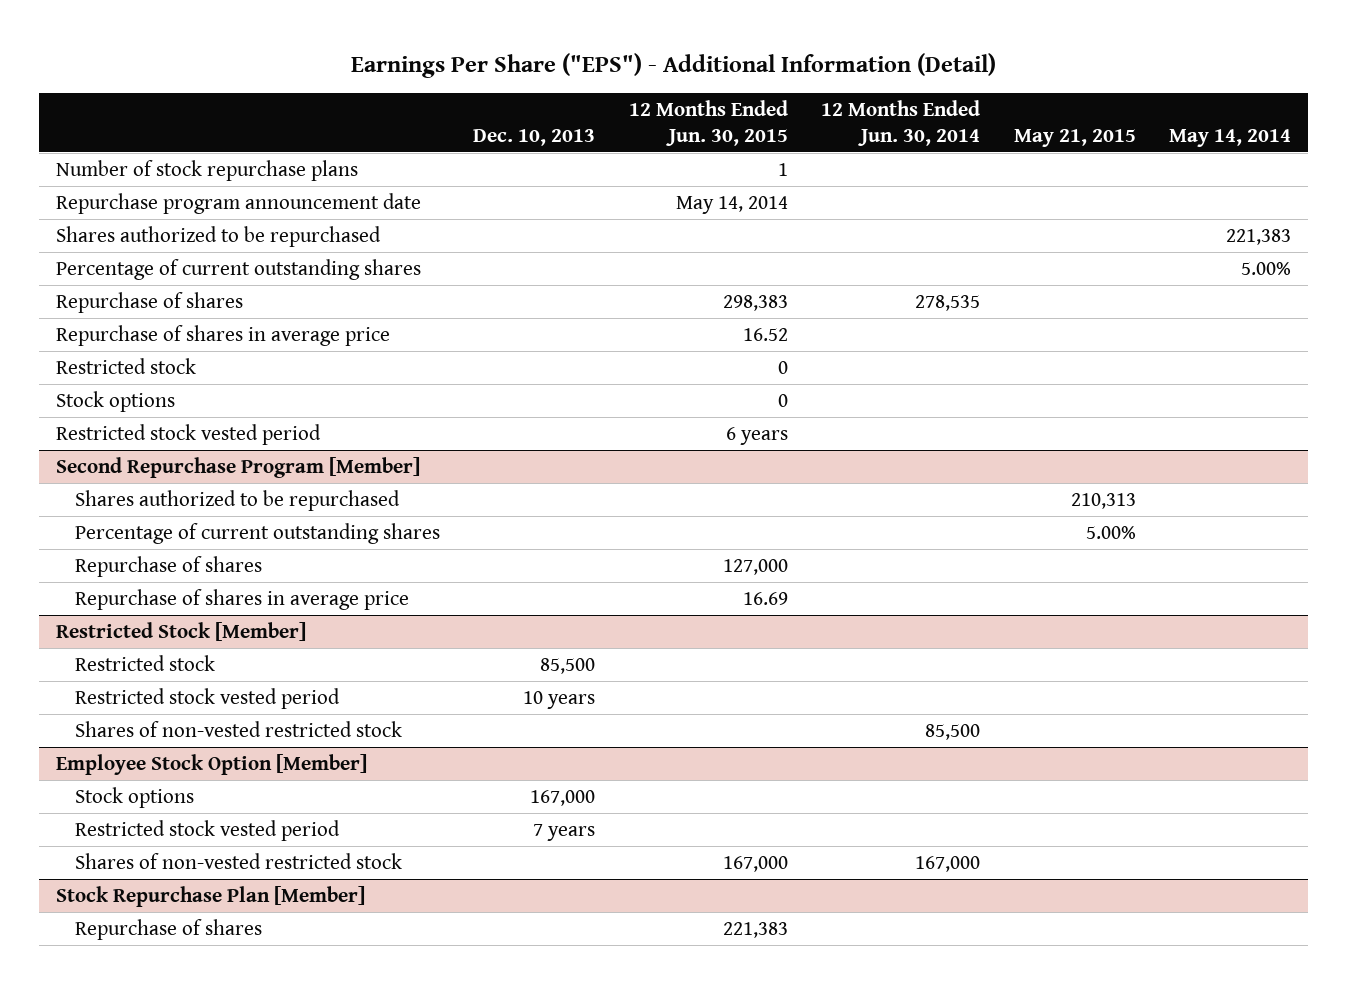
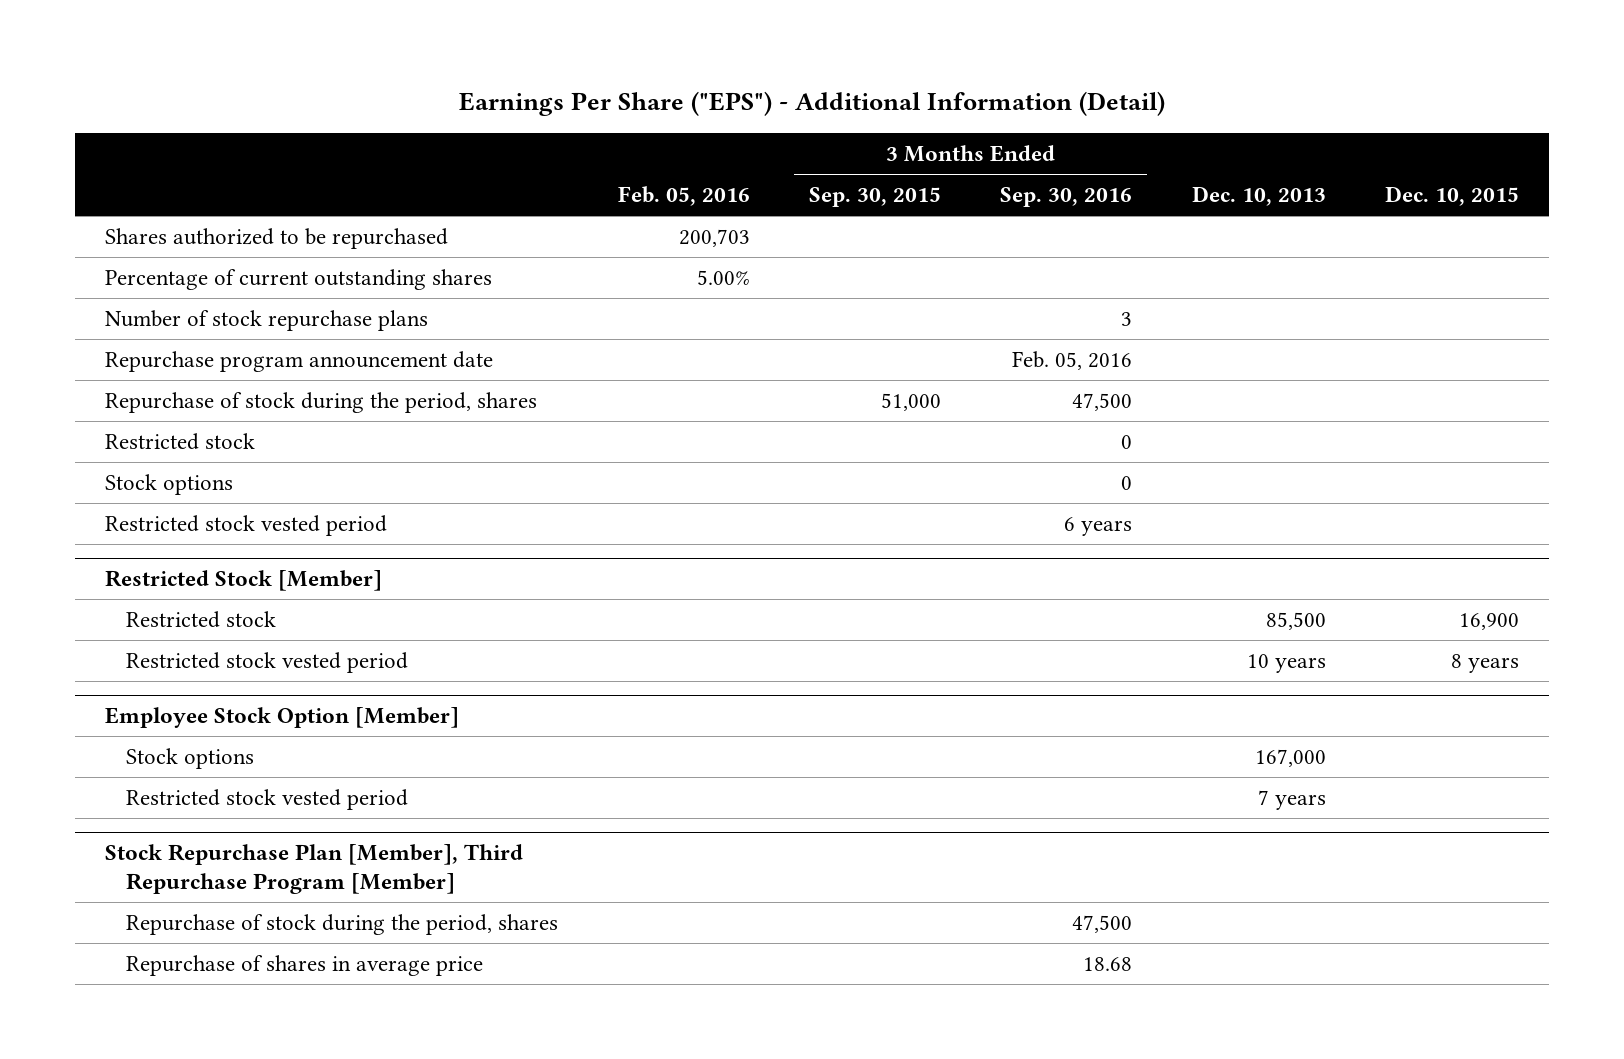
- | Dec. 10, 2013 | 12 Months Ended Jun. 30, 2015 | 12 Months Ended Jun. 30, 2014 | May 21, 2015 | May 14, 2014
+ | Feb. 05, 2016 | 3 Months Ended Sep. 30, 2015 | 3 Months Ended Sep. 30, 2016 | Dec. 10, 2013 | Dec. 10, 2015
- Repurchase of shares | | 298,383 | 278,535 | |
- Repurchase of shares in average price | | 16.52 | | |
moved down: Number of stock repurchase plans | | | 3 | |
moved down: Repurchase program announcement date | | | Feb. 05, 2016 | |
+ Repurchase of stock during the period, shares | | 51,000 | 47,500 | |
- Second Repurchase Program [Member]
- Shares authorized to be repurchased | | | | 210,313 |
- Percentage of current outstanding shares | | | | 5.00% |
- Repurchase of shares | | 127,000 | | |
- Repurchase of shares in average price | | 16.69 | | |
@ Restricted Stock [Member]
- Shares of non-vested restricted stock | | | 85,500 | |
@ Employee Stock Option [Member]
- Shares of non-vested restricted stock | | 167,000 | 167,000 | |
- Stock Repurchase Plan [Member]
- Repurchase of shares | | 221,383 | | |
+ Stock Repurchase Plan [Member], Third Repurchase Program [Member]
+ Repurchase of stock during the period, shares | | | 47,500 | |
+ Repurchase of shares in average price | | | 18.68 | |

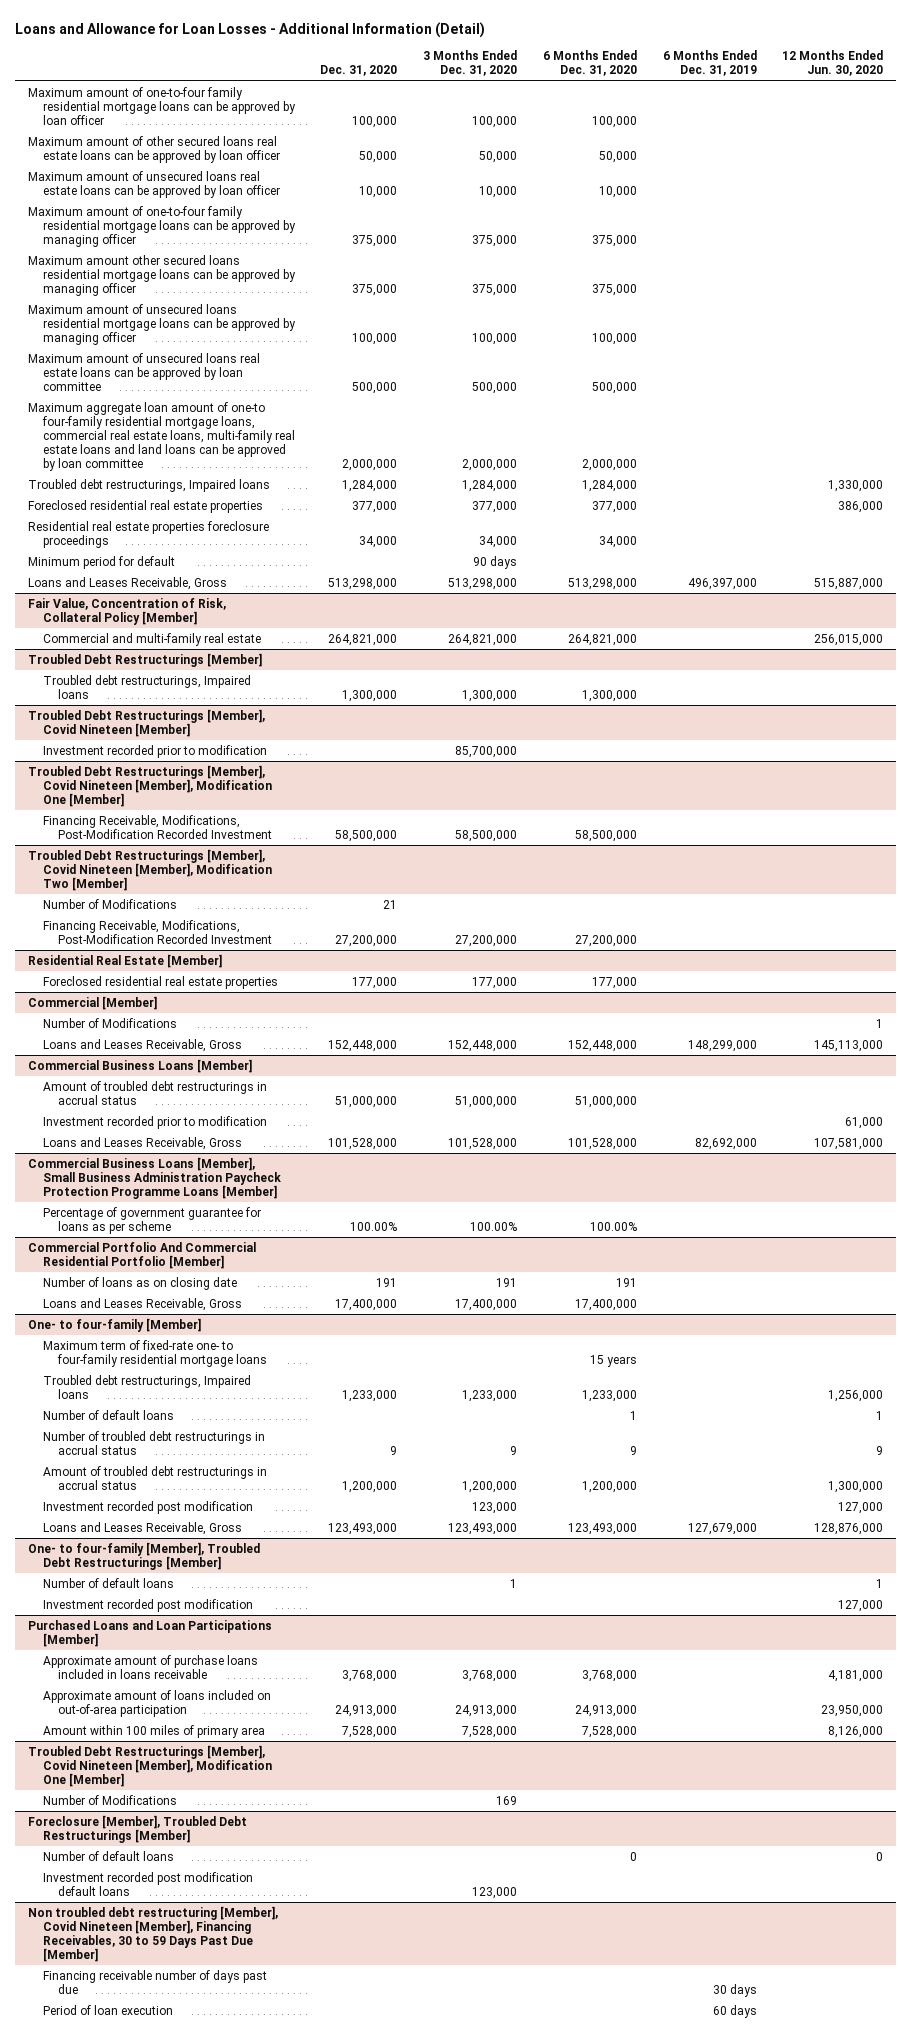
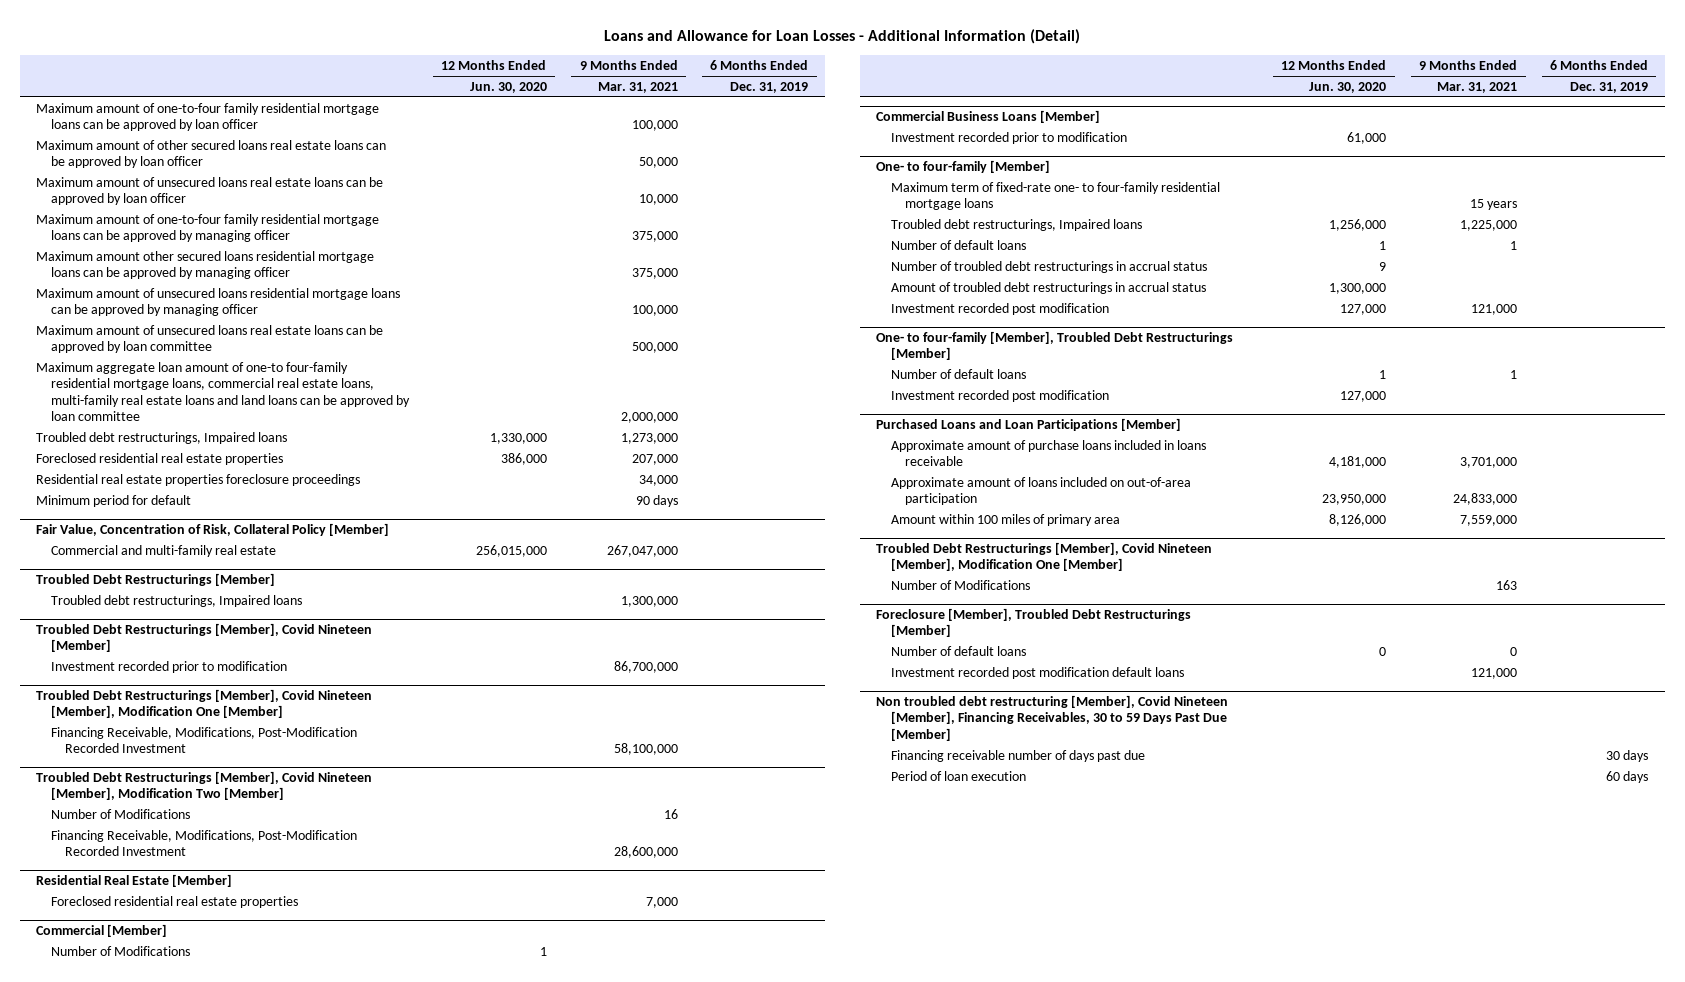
- | Dec. 31, 2020 | 3 Months Ended Dec. 31, 2020 | 6 Months Ended Dec. 31, 2020 | 6 Months Ended Dec. 31, 2019 | 12 Months Ended Jun. 30, 2020
+ | 12 Months Ended Jun. 30, 2020 | 9 Months Ended Mar. 31, 2021 | 6 Months Ended Dec. 31, 2019
- Loans and Leases Receivable, Gross | 513,298,000 | 513,298,000 | 513,298,000 | 496,397,000 | 515,887,000
@ Commercial [Member]
- Loans and Leases Receivable, Gross | 152,448,000 | 152,448,000 | 152,448,000 | 148,299,000 | 145,113,000
@ Commercial Business Loans [Member]
- Amount of troubled debt restructurings in accrual status | 51,000,000 | 51,000,000 | 51,000,000 | |
- Loans and Leases Receivable, Gross | 101,528,000 | 101,528,000 | 101,528,000 | 82,692,000 | 107,581,000
- Commercial Business Loans [Member], Small Business Administration Paycheck Protection Programme Loans [Member]
- Percentage of government guarantee for loans as per scheme | 100.00% | 100.00% | 100.00% | |
- Commercial Portfolio And Commercial Residential Portfolio [Member]
- Number of loans as on closing date | 191 | 191 | 191 | |
- Loans and Leases Receivable, Gross | 17,400,000 | 17,400,000 | 17,400,000 | |
@ One- to four-family [Member]
- Loans and Leases Receivable, Gross | 123,493,000 | 123,493,000 | 123,493,000 | 127,679,000 | 128,876,000

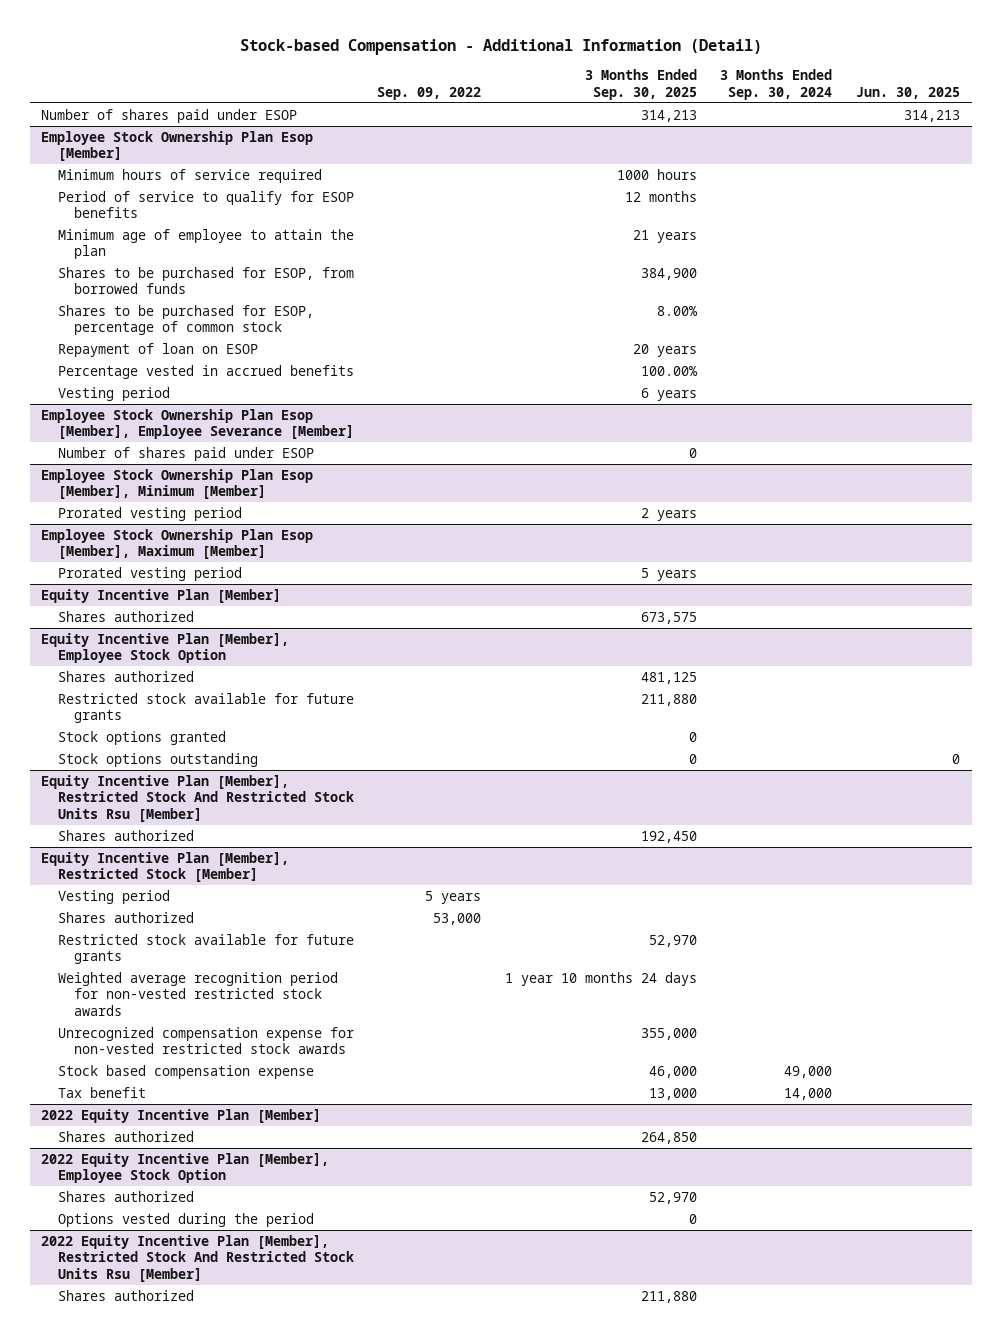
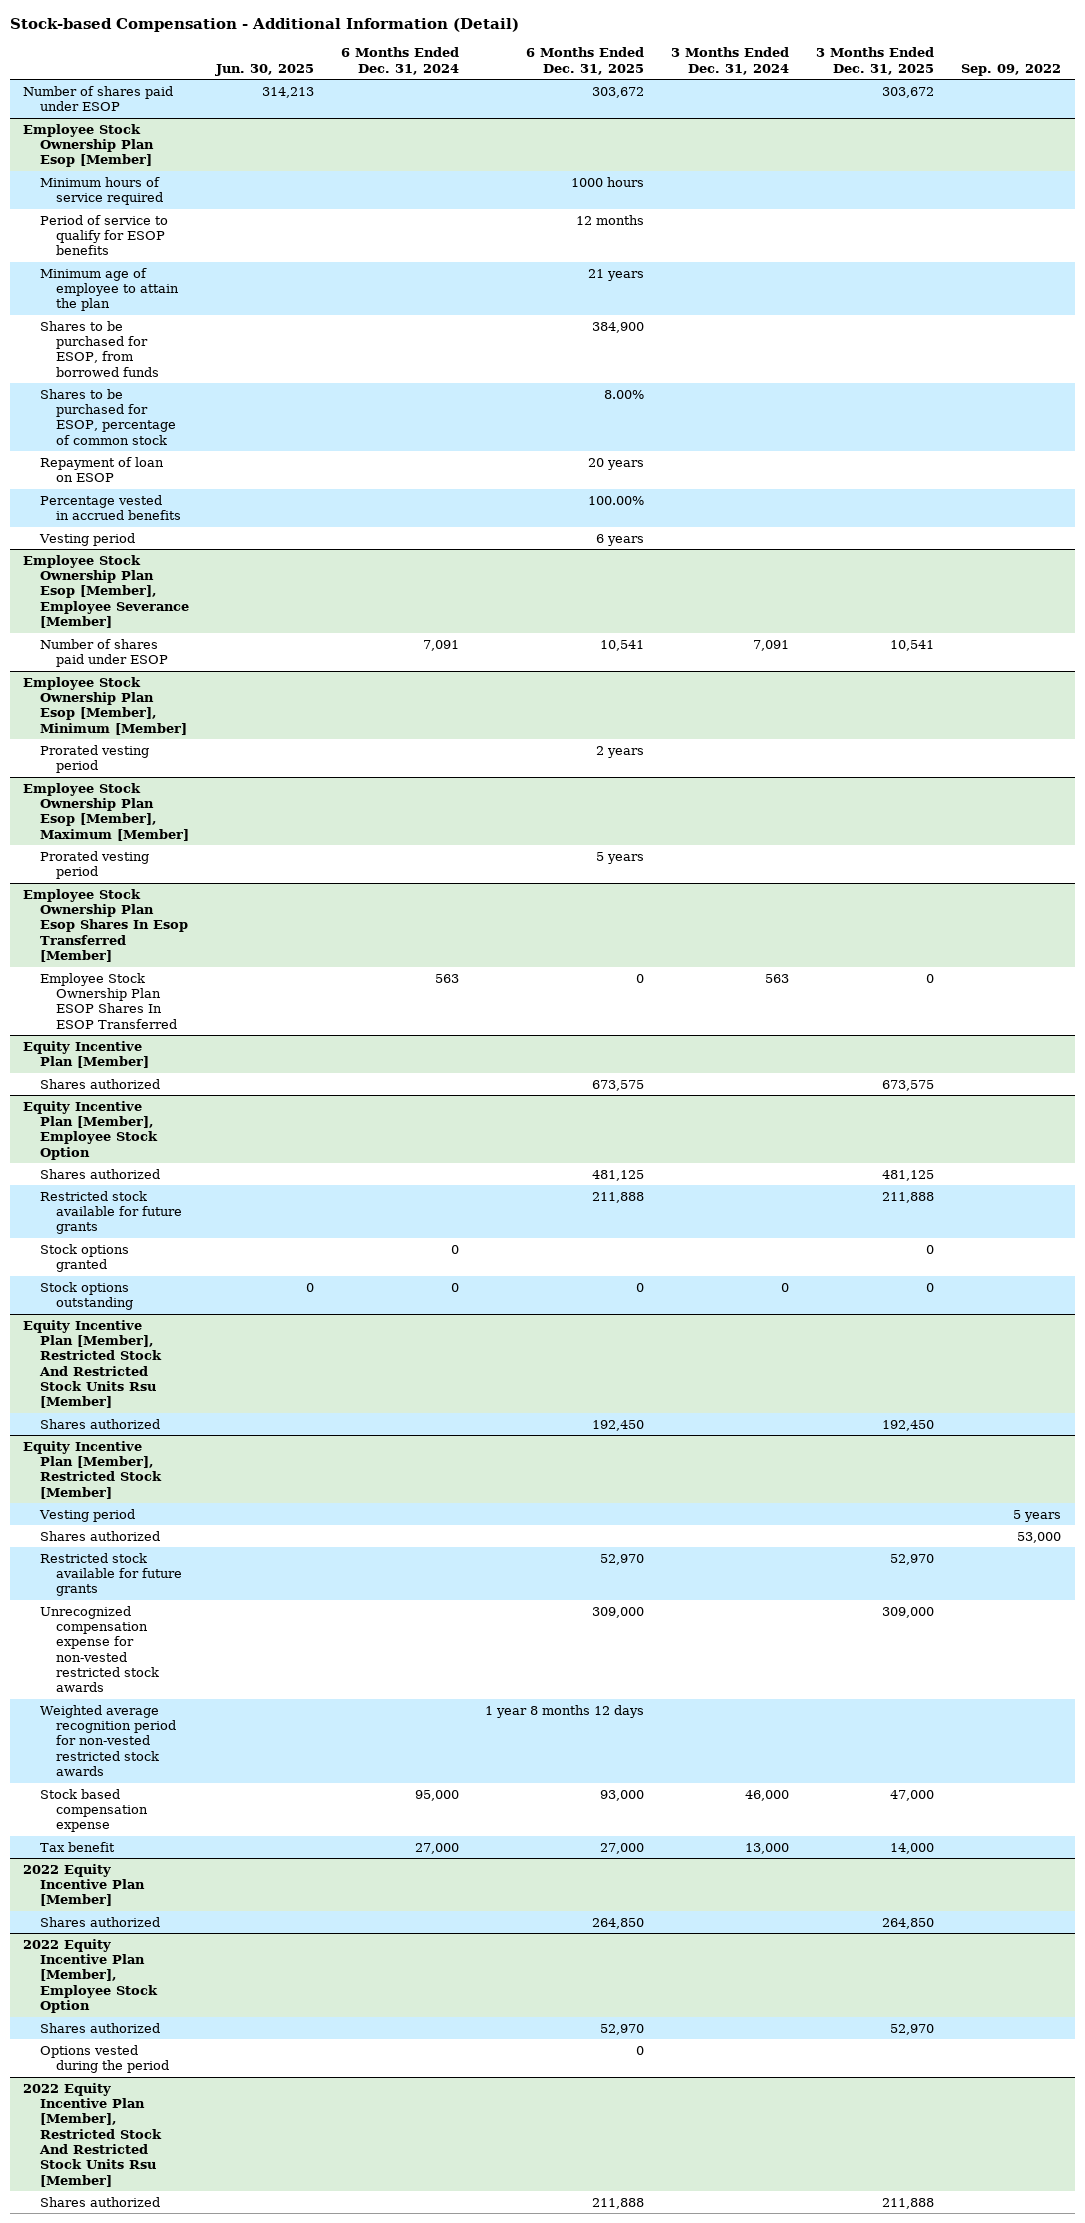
- | Sep. 09, 2022 | 3 Months Ended Sep. 30, 2025 | 3 Months Ended Sep. 30, 2024 | Jun. 30, 2025
+ | Jun. 30, 2025 | 6 Months Ended Dec. 31, 2024 | 6 Months Ended Dec. 31, 2025 | 3 Months Ended Dec. 31, 2024 | 3 Months Ended Dec. 31, 2025 | Sep. 09, 2022
+ Employee Stock Ownership Plan Esop Shares In Esop Transferred [Member]
+ Employee Stock Ownership Plan ESOP Shares In ESOP Transferred | | 563 | 0 | 563 | 0 |
@ Equity Incentive Plan [Member], Restricted Stock [Member]
moved down: Weighted average recognition period for non-vested restricted stock awards | | | 1 year 8 months 12 days | | |

